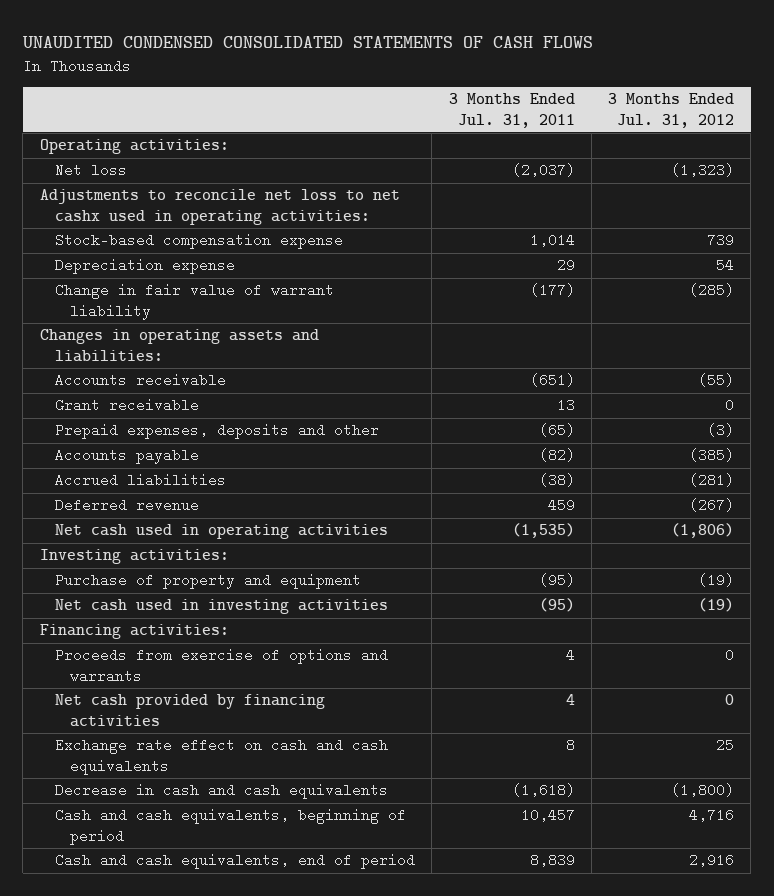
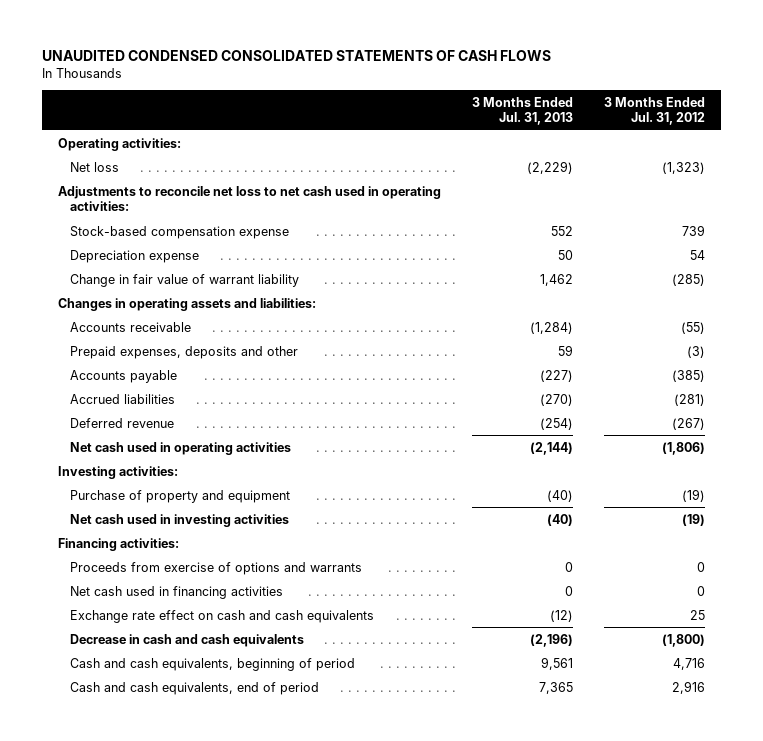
- | 3 Months Ended Jul. 31, 2011 | 3 Months Ended Jul. 31, 2012
+ | 3 Months Ended Jul. 31, 2013 | 3 Months Ended Jul. 31, 2012
- Adjustments to reconcile net loss to net cashx used in operating activities:
+ Adjustments to reconcile net loss to net cash used in operating activities:
- Grant receivable | 13 | 0
- Net cash provided by financing activities | 4 | 0
+ Net cash used in financing activities | 0 | 0

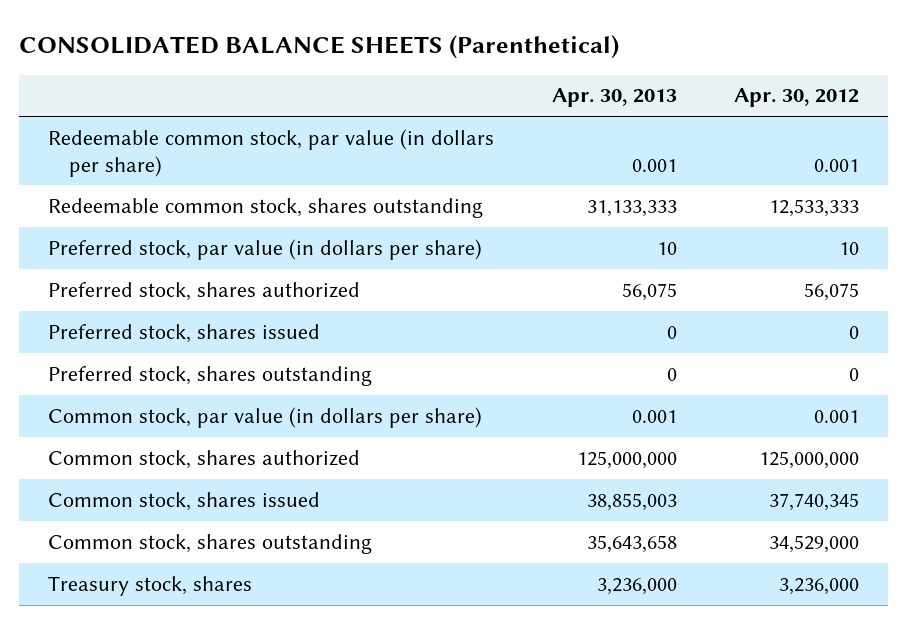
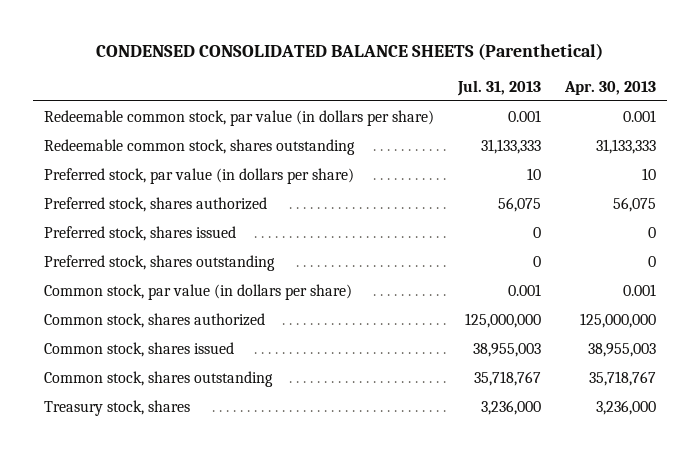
- CONSOLIDATED BALANCE SHEETS (Parenthetical)
+ CONDENSED CONSOLIDATED BALANCE SHEETS (Parenthetical)
- | Apr. 30, 2013 | Apr. 30, 2012
+ | Jul. 31, 2013 | Apr. 30, 2013
- Common stock, shares issued | 38,855,003 | 37,740,345
- Common stock, shares outstanding | 35,643,658 | 34,529,000
+ Common stock, shares issued | 38,955,003 | 38,955,003
+ Common stock, shares outstanding | 35,718,767 | 35,718,767

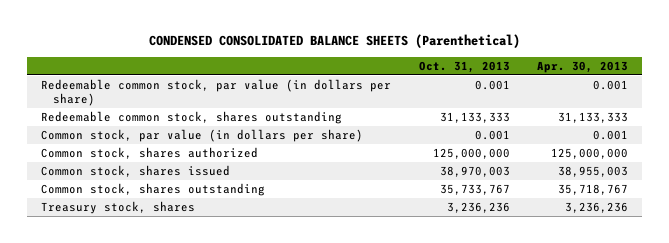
- | Jul. 31, 2013 | Apr. 30, 2013
+ | Oct. 31, 2013 | Apr. 30, 2013
- Preferred stock, par value (in dollars per share) | 10 | 10
- Preferred stock, shares authorized | 56,075 | 56,075
- Preferred stock, shares issued | 0 | 0
- Preferred stock, shares outstanding | 0 | 0
- Treasury stock, shares | 3,236,000 | 3,236,000
+ Treasury stock, shares | 3,236,236 | 3,236,236

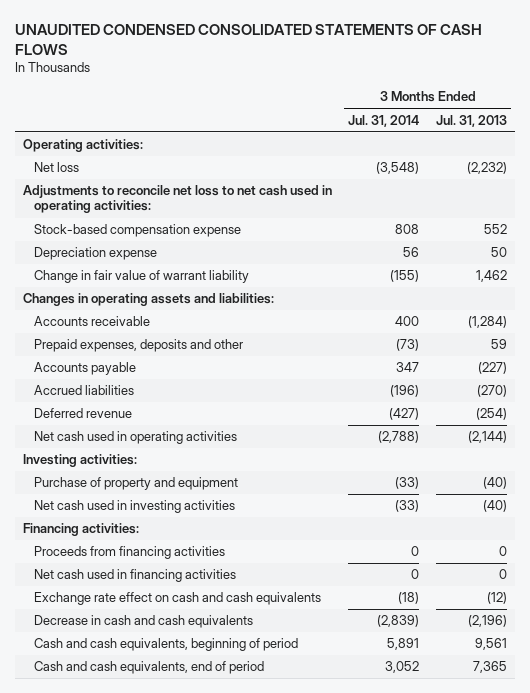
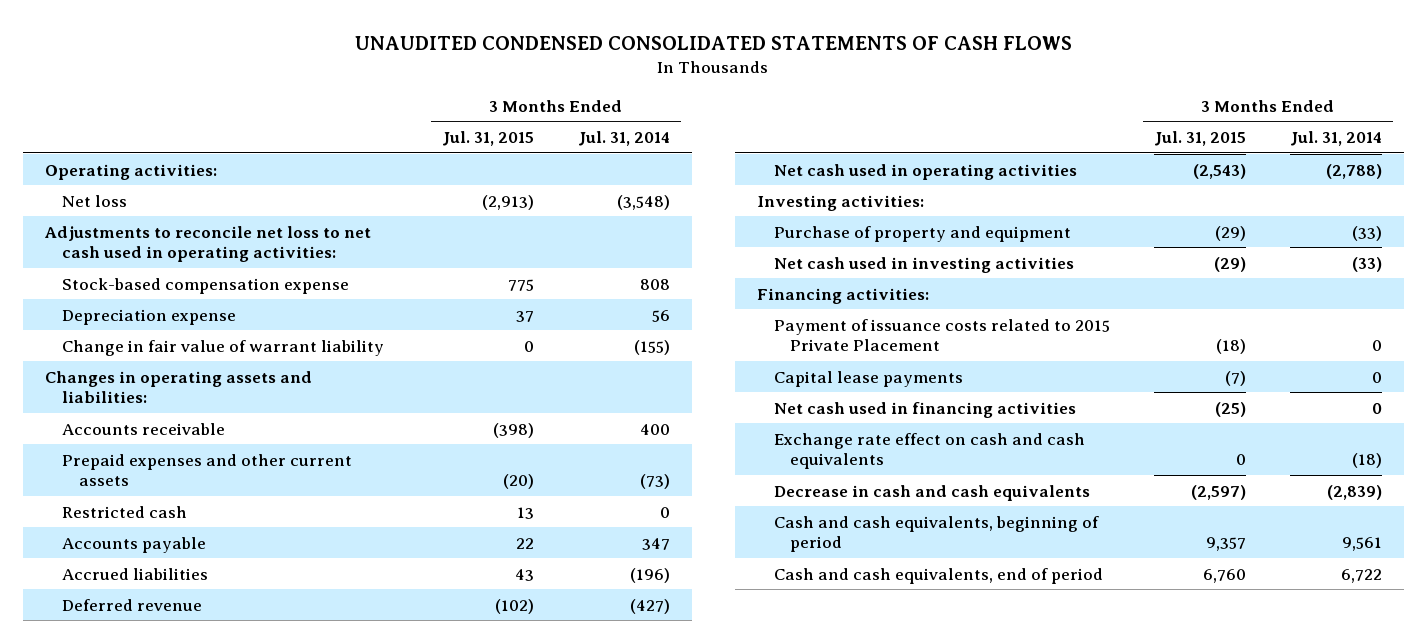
- | 3 Months Ended Jul. 31, 2014 | 3 Months Ended Jul. 31, 2013
+ | 3 Months Ended Jul. 31, 2015 | 3 Months Ended Jul. 31, 2014
- Prepaid expenses, deposits and other | (73) | 59
+ Prepaid expenses and other current assets | (20) | (73)
+ Restricted cash | 13 | 0
- Proceeds from financing activities | 0 | 0
+ Payment of issuance costs related to 2015 Private Placement | (18) | 0
+ Capital lease payments | (7) | 0
- Cash and cash equivalents, beginning of period | 5,891 | 9,561
- Cash and cash equivalents, end of period | 3,052 | 7,365
+ Cash and cash equivalents, beginning of period | 9,357 | 9,561
+ Cash and cash equivalents, end of period | 6,760 | 6,722

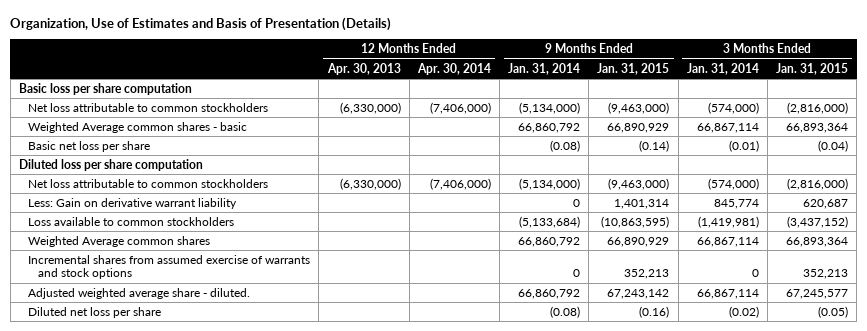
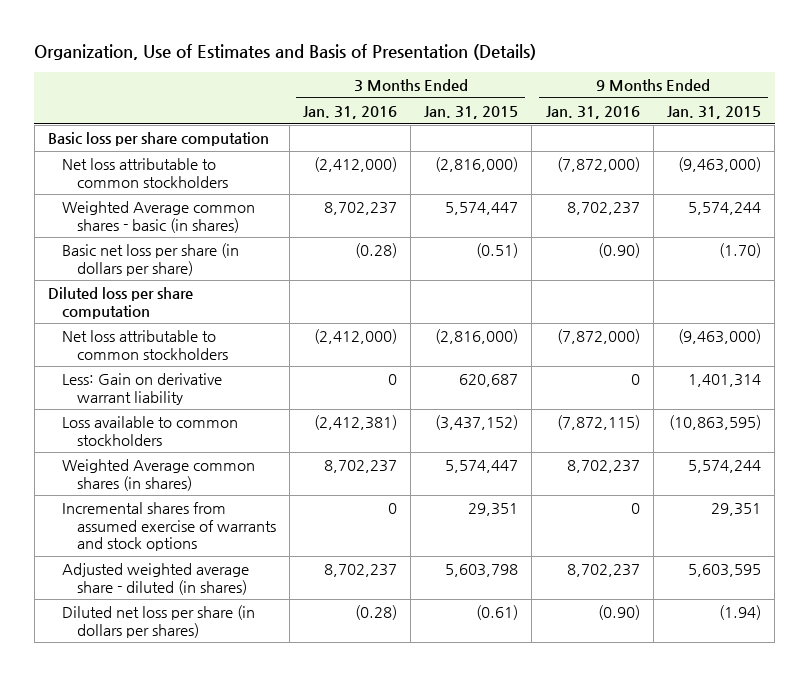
- | 12 Months Ended Apr. 30, 2013 | 12 Months Ended Apr. 30, 2014 | 9 Months Ended Jan. 31, 2014 | 9 Months Ended Jan. 31, 2015 | 3 Months Ended Jan. 31, 2014 | 3 Months Ended Jan. 31, 2015
+ | 3 Months Ended Jan. 31, 2016 | 3 Months Ended Jan. 31, 2015 | 9 Months Ended Jan. 31, 2016 | 9 Months Ended Jan. 31, 2015
- Weighted Average common shares - basic | | | 66,860,792 | 66,890,929 | 66,867,114 | 66,893,364
- Basic net loss per share | | | (0.08) | (0.14) | (0.01) | (0.04)
+ Weighted Average common shares - basic (in shares) | 8,702,237 | 5,574,447 | 8,702,237 | 5,574,244
+ Basic net loss per share (in dollars per share) | (0.28) | (0.51) | (0.90) | (1.70)
- Weighted Average common shares | | | 66,860,792 | 66,890,929 | 66,867,114 | 66,893,364
- Incremental shares from assumed exercise of warrants and stock options | | | 0 | 352,213 | 0 | 352,213
- Adjusted weighted average share - diluted. | | | 66,860,792 | 67,243,142 | 66,867,114 | 67,245,577
- Diluted net loss per share | | | (0.08) | (0.16) | (0.02) | (0.05)
+ Weighted Average common shares (in shares) | 8,702,237 | 5,574,447 | 8,702,237 | 5,574,244
+ Incremental shares from assumed exercise of warrants and stock options | 0 | 29,351 | 0 | 29,351
+ Adjusted weighted average share - diluted (in shares) | 8,702,237 | 5,603,798 | 8,702,237 | 5,603,595
+ Diluted net loss per share (in dollars per shares) | (0.28) | (0.61) | (0.90) | (1.94)

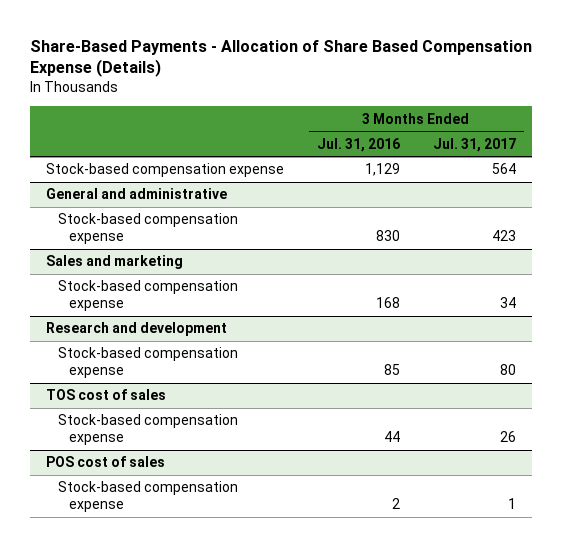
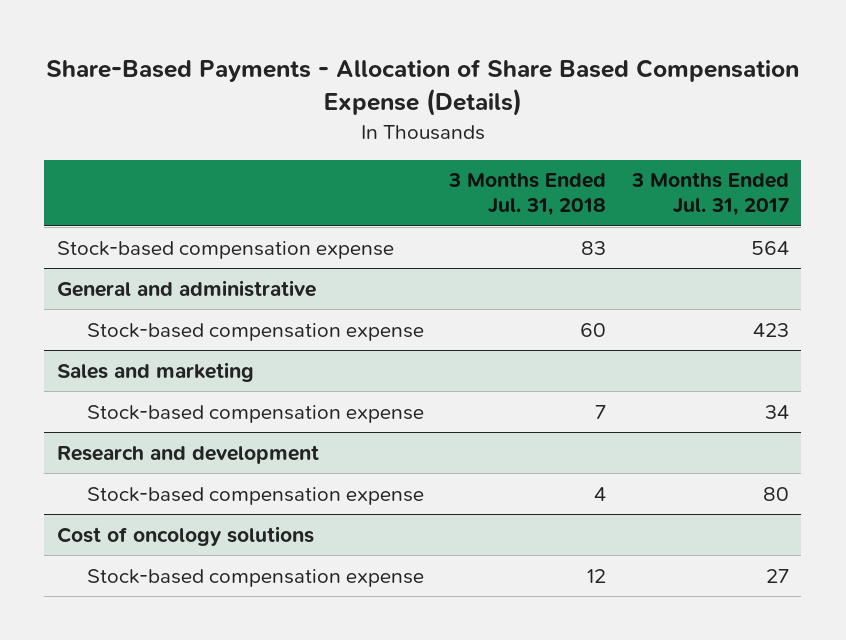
- | 3 Months Ended Jul. 31, 2016 | 3 Months Ended Jul. 31, 2017
+ | 3 Months Ended Jul. 31, 2018 | 3 Months Ended Jul. 31, 2017
- TOS cost of sales
- Stock-based compensation expense | 44 | 26
- POS cost of sales
- Stock-based compensation expense | 2 | 1
+ Cost of oncology solutions
+ Stock-based compensation expense | 12 | 27

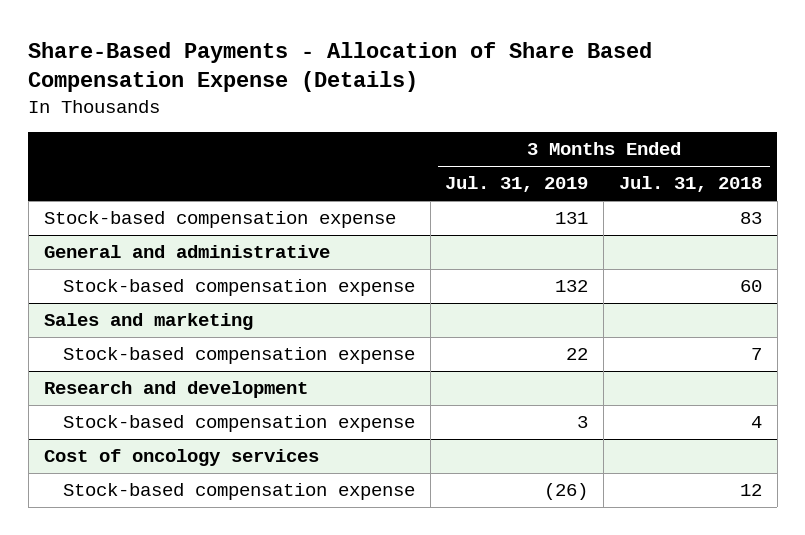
- | 3 Months Ended Jul. 31, 2018 | 3 Months Ended Jul. 31, 2017
+ | 3 Months Ended Jul. 31, 2019 | 3 Months Ended Jul. 31, 2018
- Cost of oncology solutions
+ Cost of oncology services

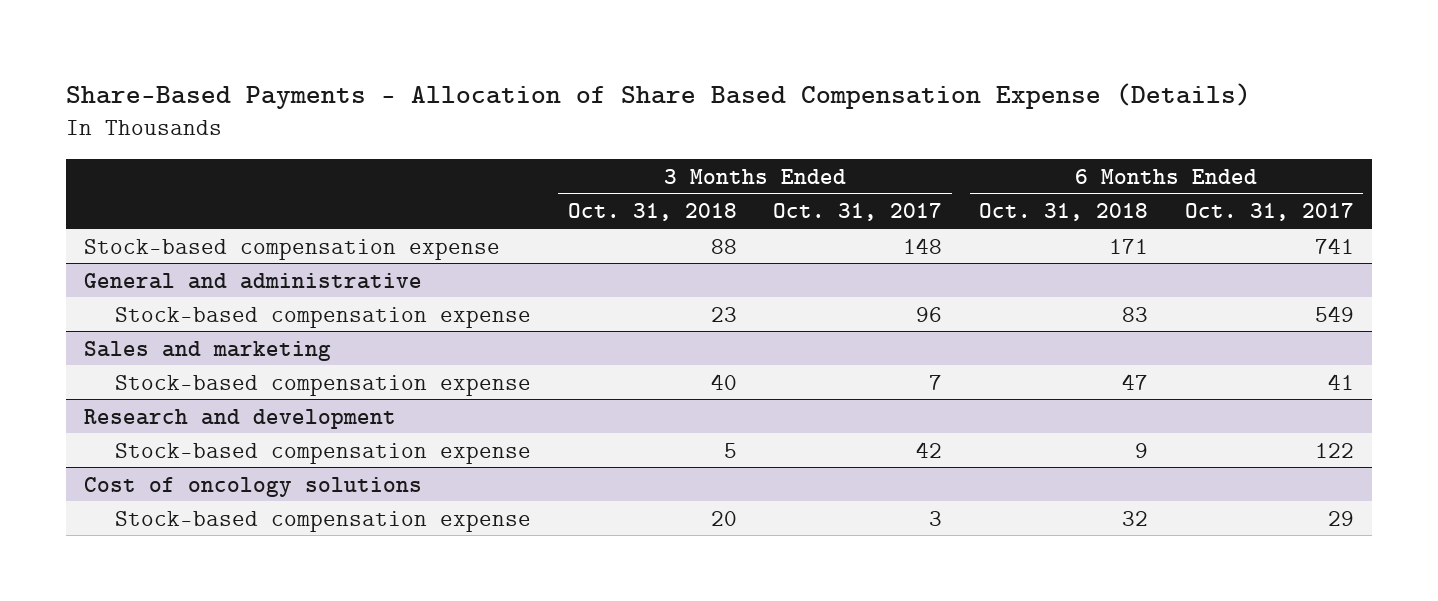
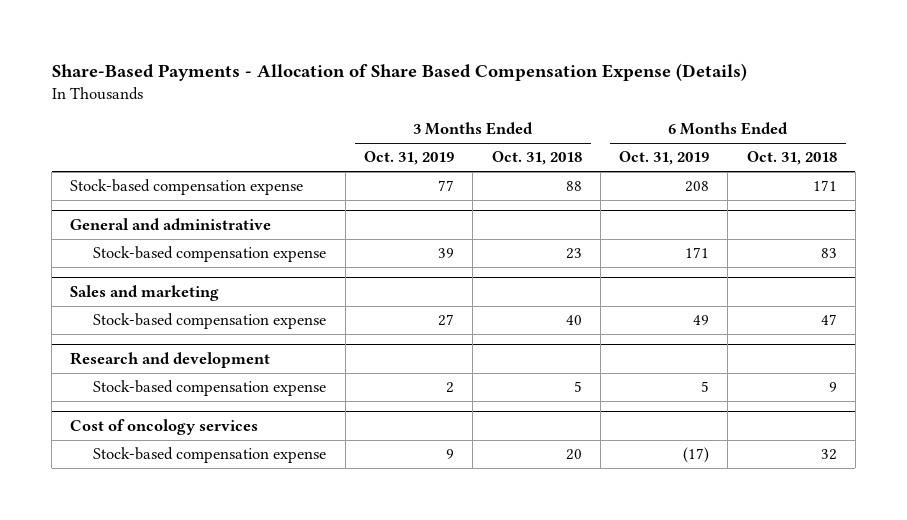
- | 3 Months Ended Oct. 31, 2018 | 3 Months Ended Oct. 31, 2017 | 6 Months Ended Oct. 31, 2018 | 6 Months Ended Oct. 31, 2017
+ | 3 Months Ended Oct. 31, 2019 | 3 Months Ended Oct. 31, 2018 | 6 Months Ended Oct. 31, 2019 | 6 Months Ended Oct. 31, 2018
- Cost of oncology solutions
+ Cost of oncology services

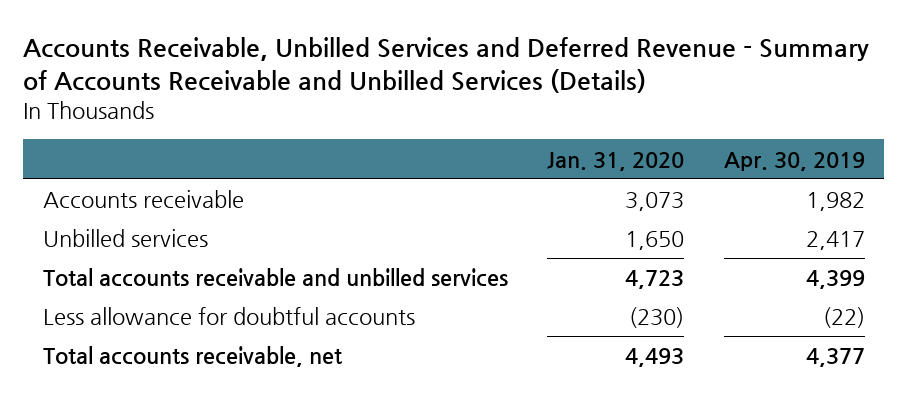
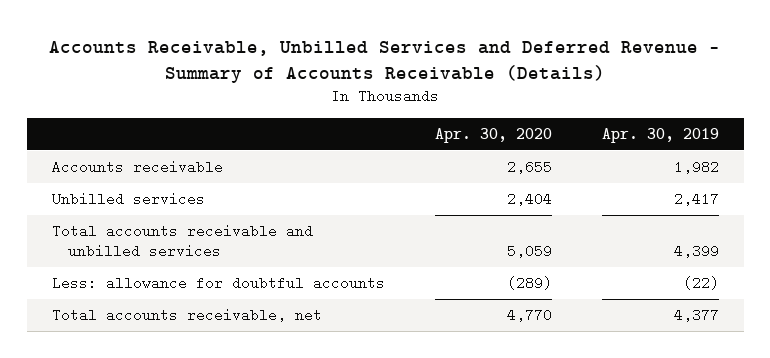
- Accounts Receivable, Unbilled Services and Deferred Revenue - Summary of Accounts Receivable and Unbilled Services (Details)
+ Accounts Receivable, Unbilled Services and Deferred Revenue - Summary of Accounts Receivable (Details)
- | Jan. 31, 2020 | Apr. 30, 2019
+ | Apr. 30, 2020 | Apr. 30, 2019
- Less allowance for doubtful accounts | (230) | (22)
+ Less: allowance for doubtful accounts | (289) | (22)

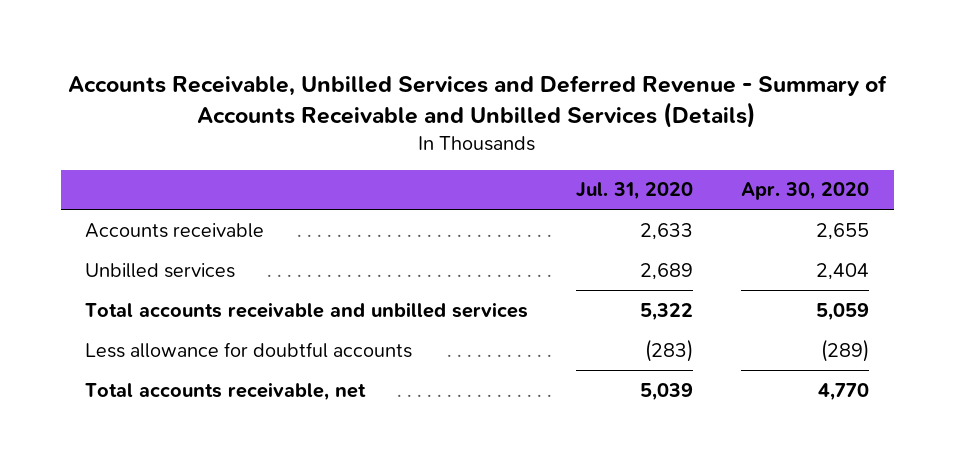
- Accounts Receivable, Unbilled Services and Deferred Revenue - Summary of Accounts Receivable (Details)
+ Accounts Receivable, Unbilled Services and Deferred Revenue - Summary of Accounts Receivable and Unbilled Services (Details)
- | Apr. 30, 2020 | Apr. 30, 2019
+ | Jul. 31, 2020 | Apr. 30, 2020
- Less: allowance for doubtful accounts | (289) | (22)
+ Less allowance for doubtful accounts | (283) | (289)

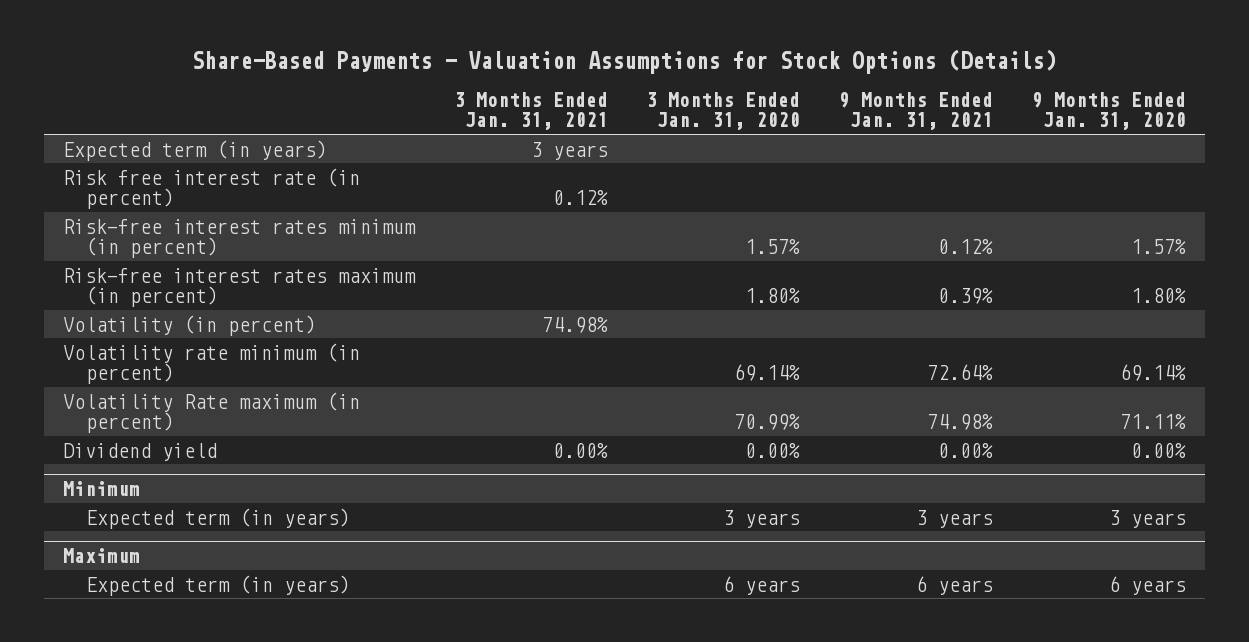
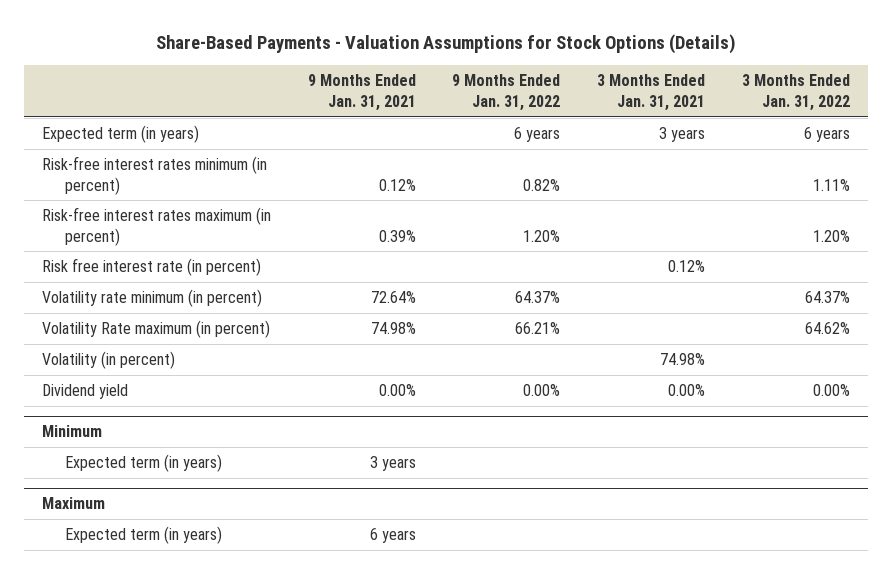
- | 3 Months Ended Jan. 31, 2021 | 3 Months Ended Jan. 31, 2020 | 9 Months Ended Jan. 31, 2021 | 9 Months Ended Jan. 31, 2020
+ | 9 Months Ended Jan. 31, 2021 | 9 Months Ended Jan. 31, 2022 | 3 Months Ended Jan. 31, 2021 | 3 Months Ended Jan. 31, 2022
moved down: Risk free interest rate (in percent) | | | 0.12% |
moved down: Volatility (in percent) | | | 74.98% |

